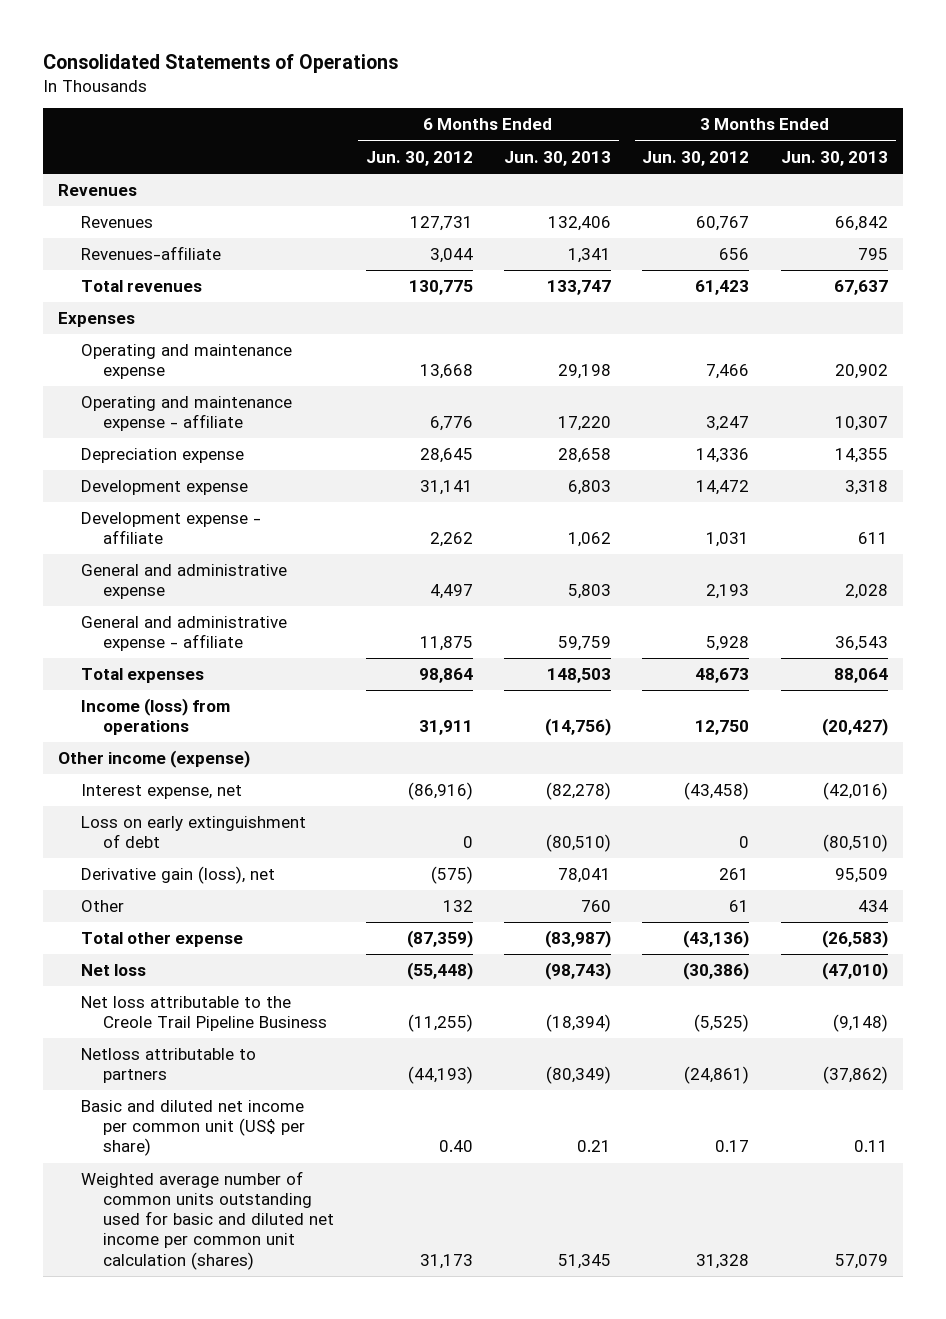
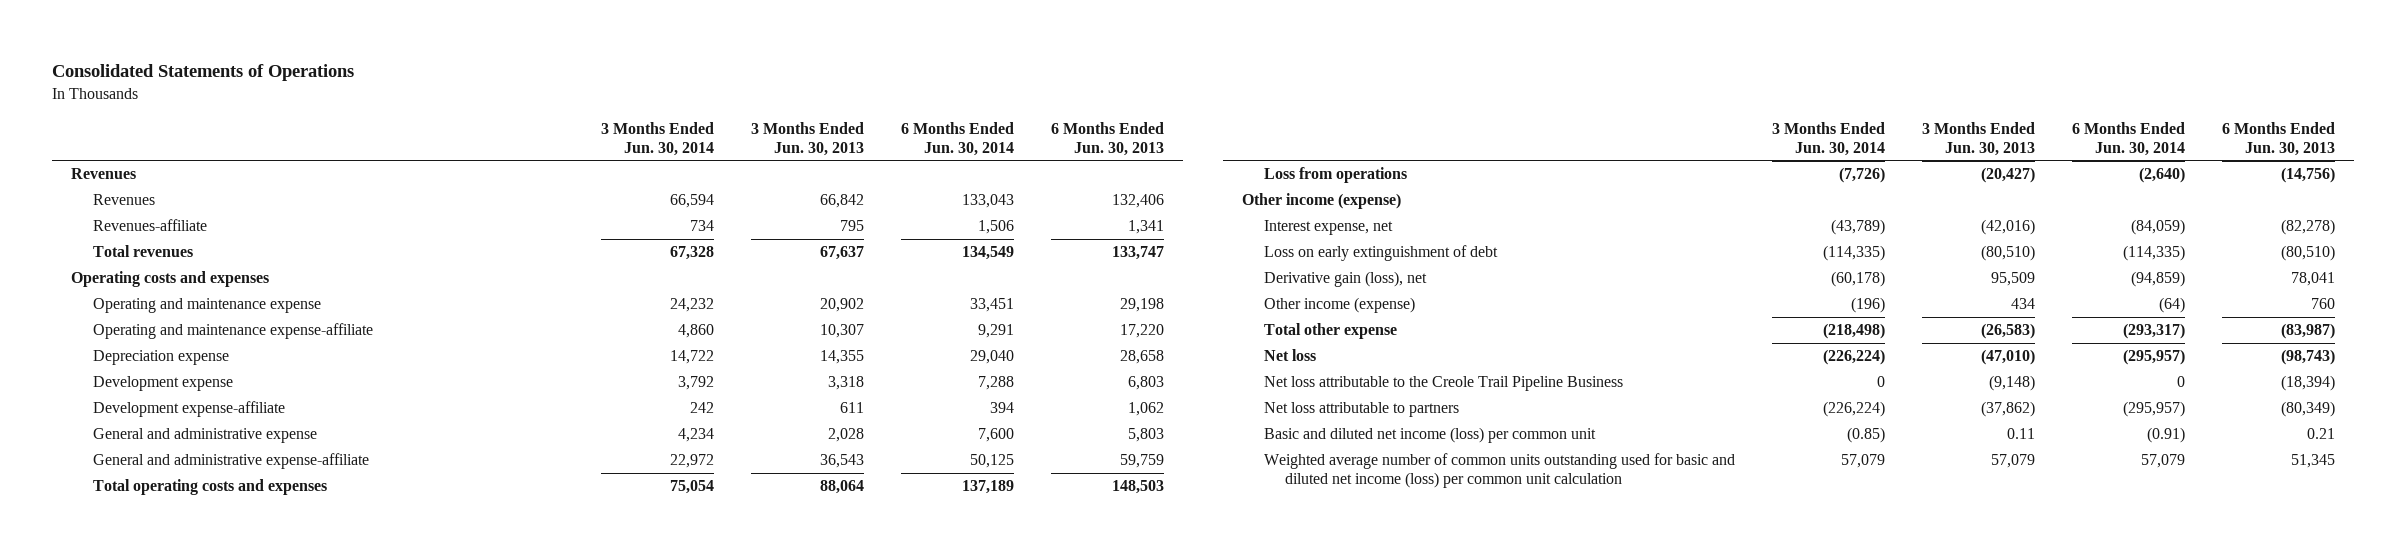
- | 6 Months Ended Jun. 30, 2012 | 6 Months Ended Jun. 30, 2013 | 3 Months Ended Jun. 30, 2012 | 3 Months Ended Jun. 30, 2013
+ | 3 Months Ended Jun. 30, 2014 | 3 Months Ended Jun. 30, 2013 | 6 Months Ended Jun. 30, 2014 | 6 Months Ended Jun. 30, 2013
- Expenses
+ Operating costs and expenses
- Operating and maintenance expense - affiliate | 6,776 | 17,220 | 3,247 | 10,307
+ Operating and maintenance expense-affiliate | 4,860 | 10,307 | 9,291 | 17,220
- Development expense - affiliate | 2,262 | 1,062 | 1,031 | 611
+ Development expense-affiliate | 242 | 611 | 394 | 1,062
- General and administrative expense - affiliate | 11,875 | 59,759 | 5,928 | 36,543
- Total expenses | 98,864 | 148,503 | 48,673 | 88,064
- Income (loss) from operations | 31,911 | (14,756) | 12,750 | (20,427)
+ General and administrative expense-affiliate | 22,972 | 36,543 | 50,125 | 59,759
+ Total operating costs and expenses | 75,054 | 88,064 | 137,189 | 148,503
+ Loss from operations | (7,726) | (20,427) | (2,640) | (14,756)
- Other | 132 | 760 | 61 | 434
+ Other income (expense) | (196) | 434 | (64) | 760
- Netloss attributable to partners | (44,193) | (80,349) | (24,861) | (37,862)
- Basic and diluted net income per common unit (US$ per share) | 0.40 | 0.21 | 0.17 | 0.11
- Weighted average number of common units outstanding used for basic and diluted net income per common unit calculation (shares) | 31,173 | 51,345 | 31,328 | 57,079
+ Net loss attributable to partners | (226,224) | (37,862) | (295,957) | (80,349)
+ Basic and diluted net income (loss) per common unit | (0.85) | 0.11 | (0.91) | 0.21
+ Weighted average number of common units outstanding used for basic and diluted net income (loss) per common unit calculation | 57,079 | 57,079 | 57,079 | 51,345

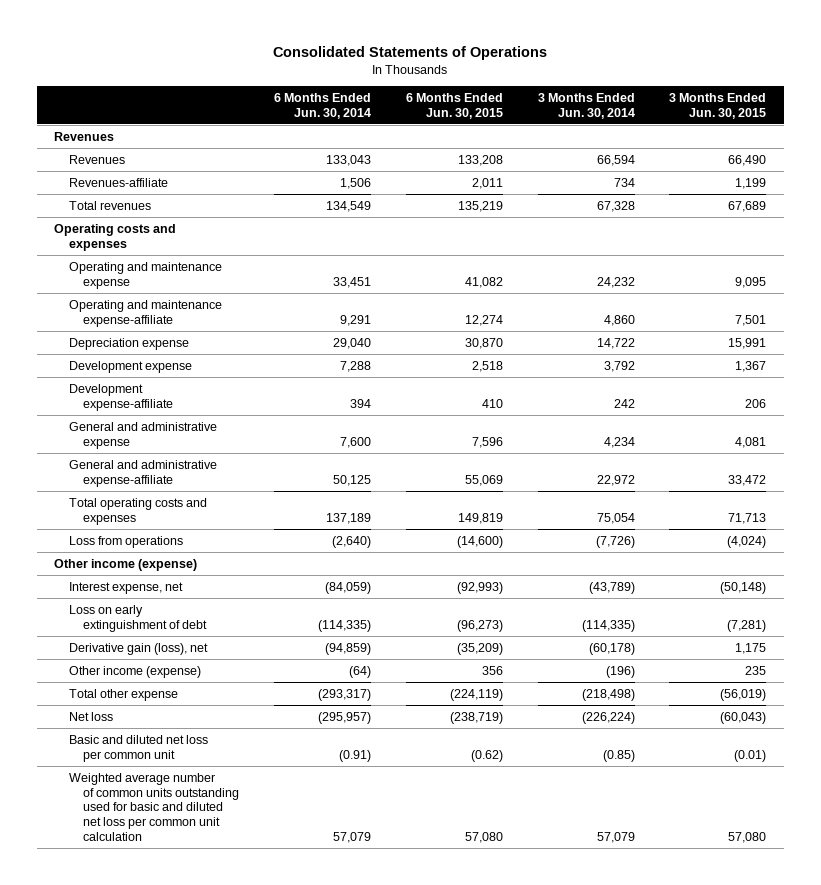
- | 3 Months Ended Jun. 30, 2014 | 3 Months Ended Jun. 30, 2013 | 6 Months Ended Jun. 30, 2014 | 6 Months Ended Jun. 30, 2013
+ | 6 Months Ended Jun. 30, 2014 | 6 Months Ended Jun. 30, 2015 | 3 Months Ended Jun. 30, 2014 | 3 Months Ended Jun. 30, 2015
- Net loss attributable to the Creole Trail Pipeline Business | 0 | (9,148) | 0 | (18,394)
- Net loss attributable to partners | (226,224) | (37,862) | (295,957) | (80,349)
- Basic and diluted net income (loss) per common unit | (0.85) | 0.11 | (0.91) | 0.21
- Weighted average number of common units outstanding used for basic and diluted net income (loss) per common unit calculation | 57,079 | 57,079 | 57,079 | 51,345
+ Basic and diluted net loss per common unit | (0.91) | (0.62) | (0.85) | (0.01)
+ Weighted average number of common units outstanding used for basic and diluted net loss per common unit calculation | 57,079 | 57,080 | 57,079 | 57,080

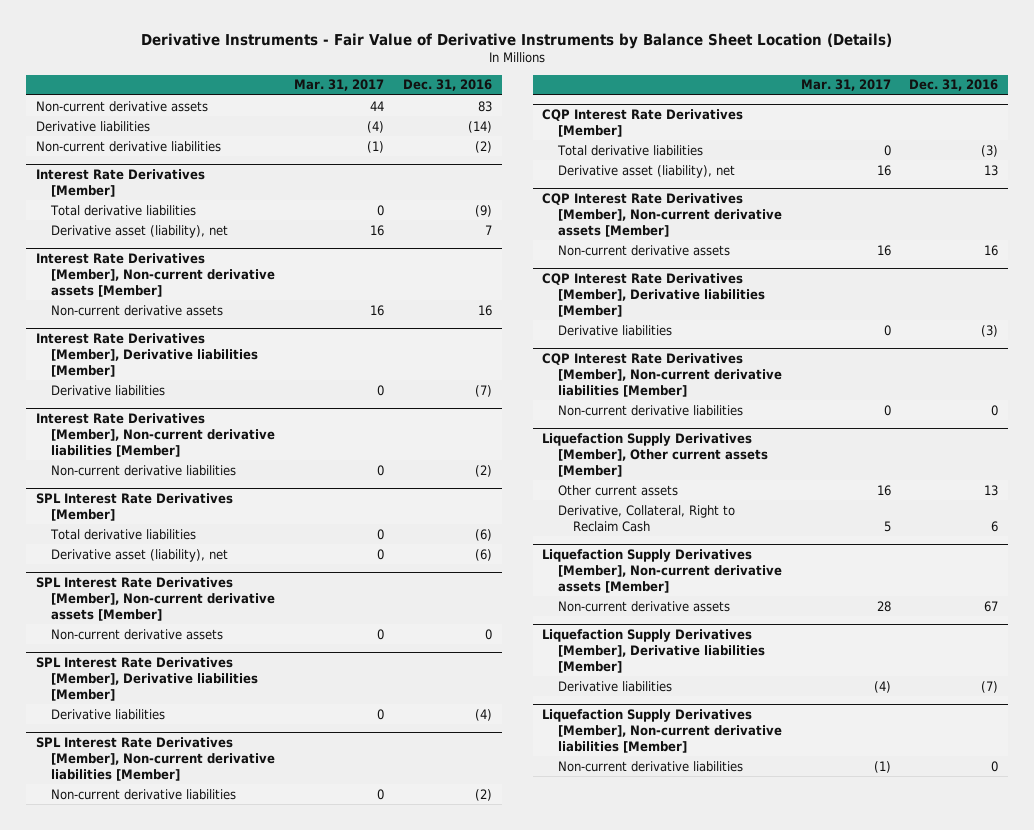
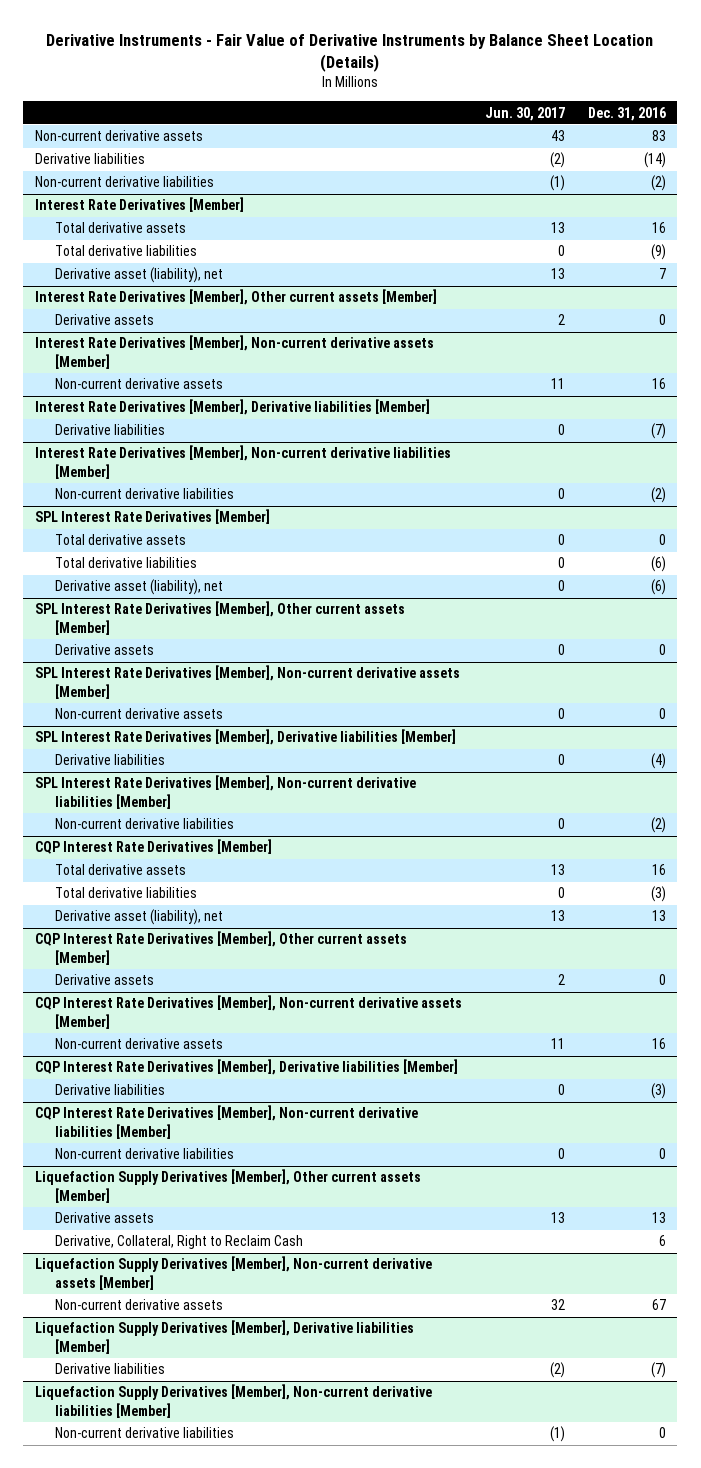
- | Mar. 31, 2017 | Dec. 31, 2016
+ | Jun. 30, 2017 | Dec. 31, 2016
@ Interest Rate Derivatives [Member]
+ Total derivative assets | 13 | 16
+ Interest Rate Derivatives [Member], Other current assets [Member]
+ Derivative assets | 2 | 0
@ SPL Interest Rate Derivatives [Member]
+ Total derivative assets | 0 | 0
+ SPL Interest Rate Derivatives [Member], Other current assets [Member]
+ Derivative assets | 0 | 0
@ CQP Interest Rate Derivatives [Member]
+ Total derivative assets | 13 | 16
+ CQP Interest Rate Derivatives [Member], Other current assets [Member]
+ Derivative assets | 2 | 0
@ Liquefaction Supply Derivatives [Member], Other current assets [Member]
- Other current assets | 16 | 13
+ Derivative assets | 13 | 13

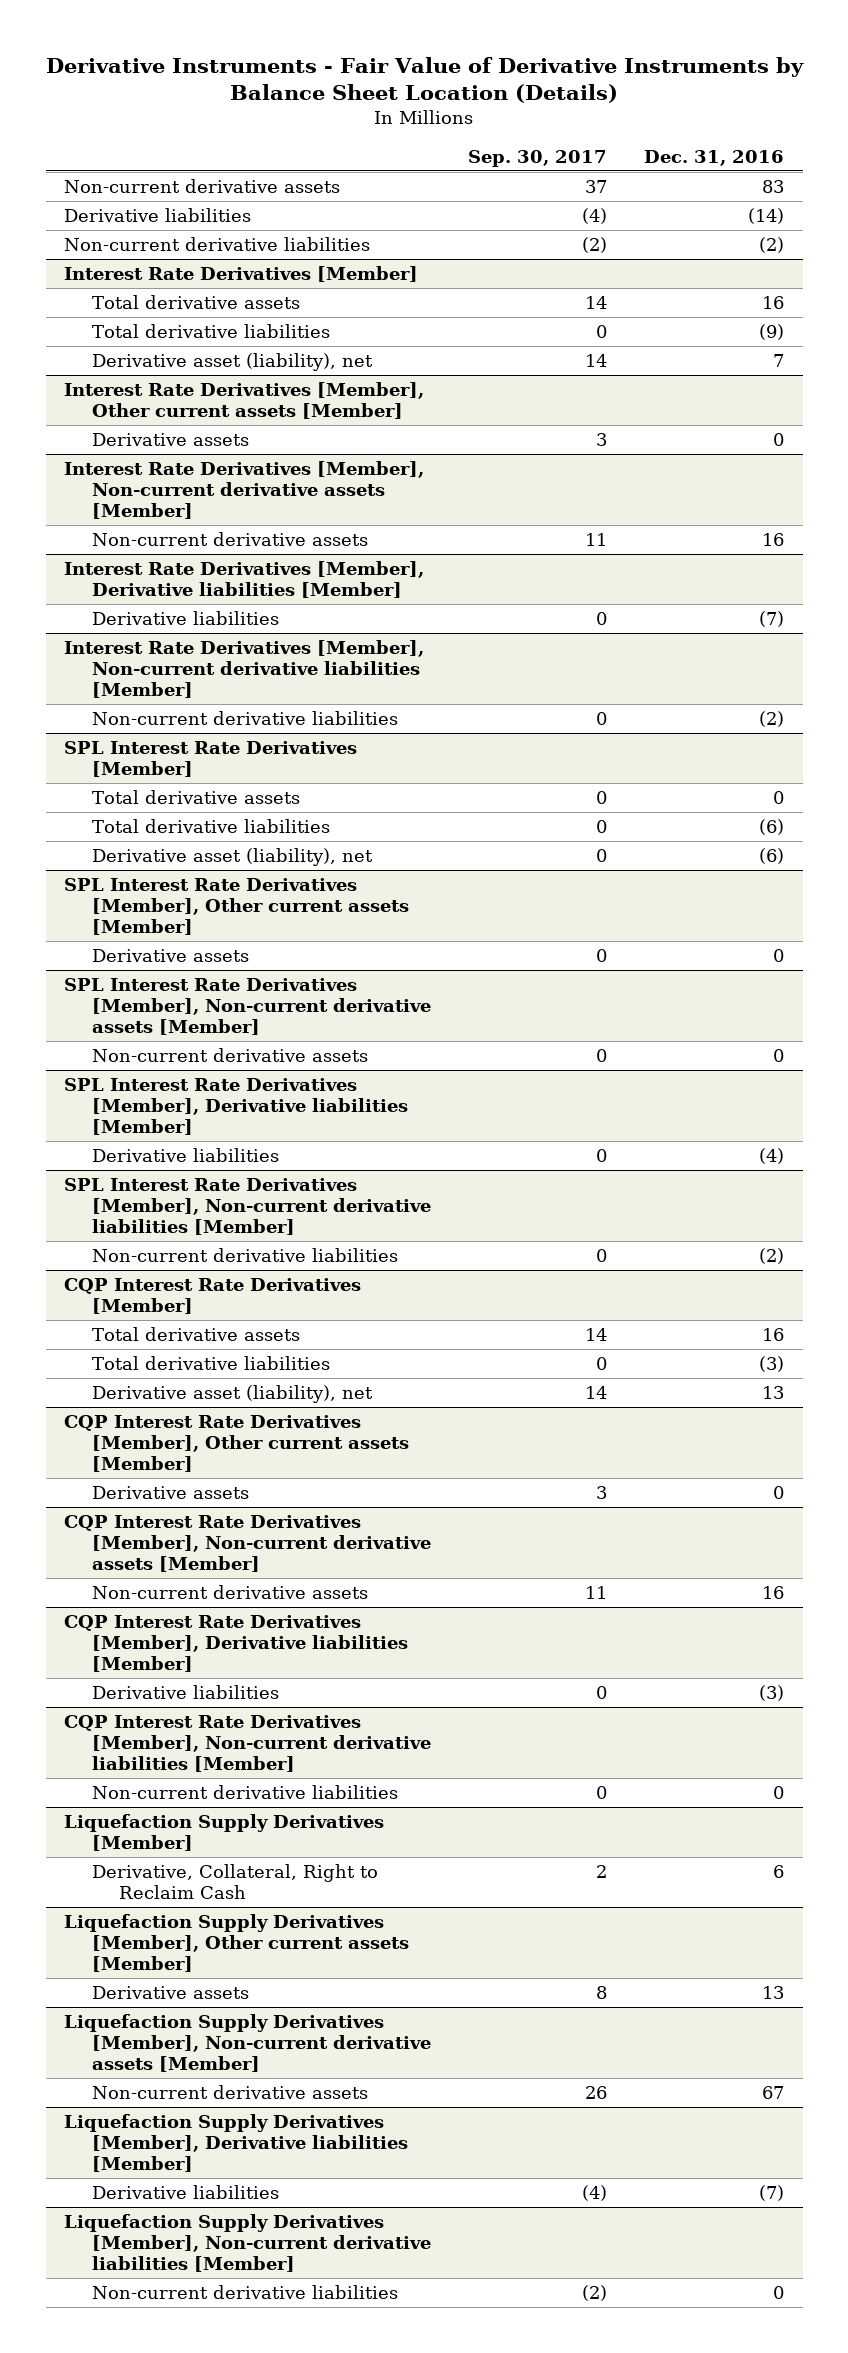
- | Jun. 30, 2017 | Dec. 31, 2016
+ | Sep. 30, 2017 | Dec. 31, 2016
+ Liquefaction Supply Derivatives [Member]
+ Derivative, Collateral, Right to Reclaim Cash | 2 | 6
@ Liquefaction Supply Derivatives [Member], Other current assets [Member]
- Derivative, Collateral, Right to Reclaim Cash | | 6

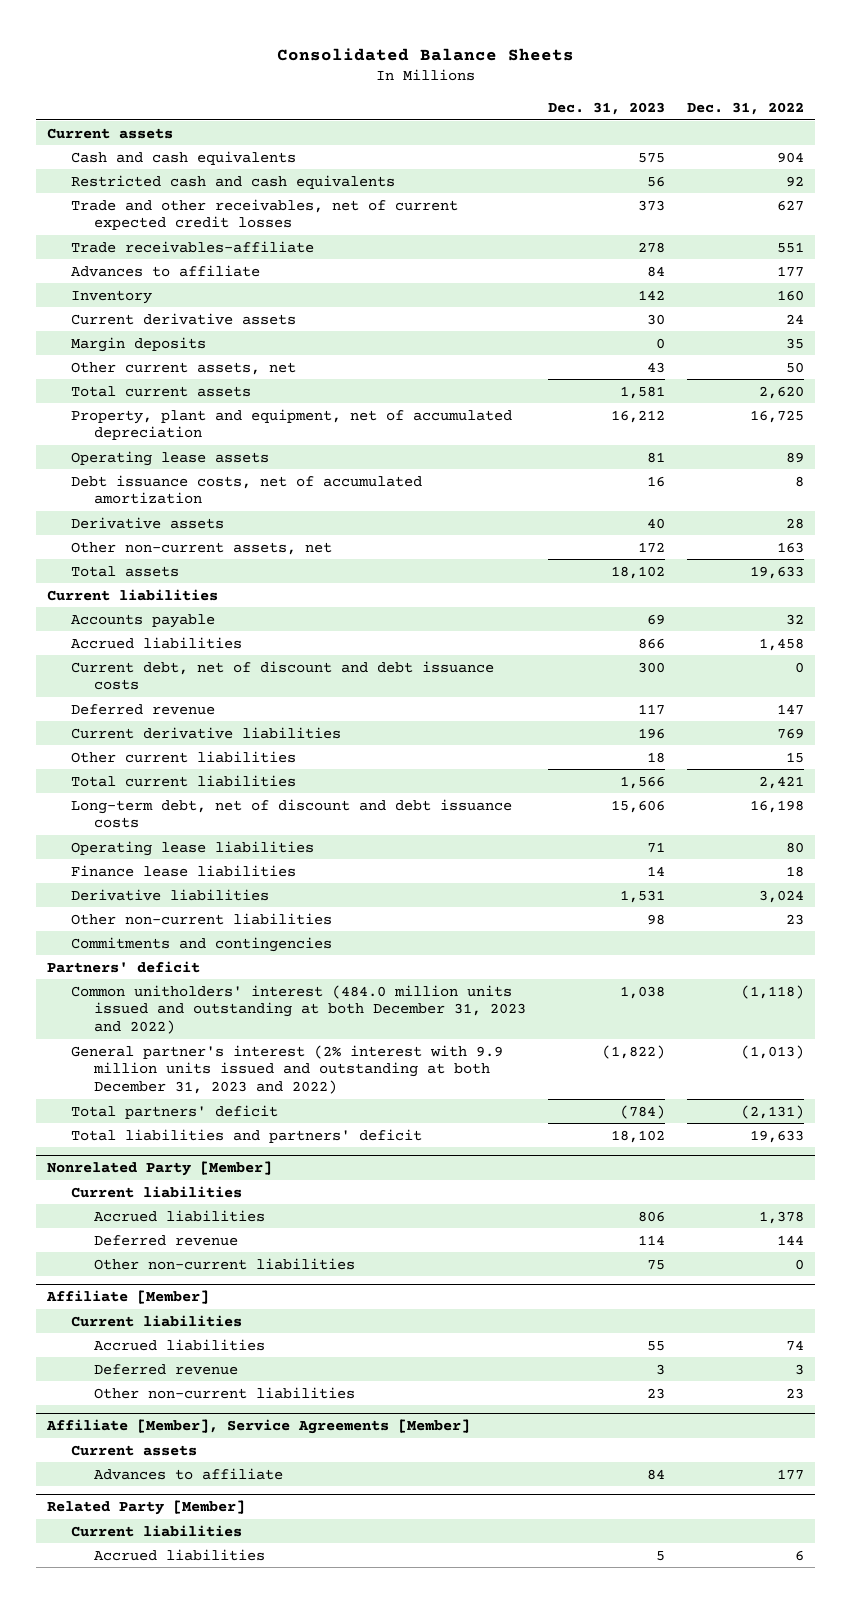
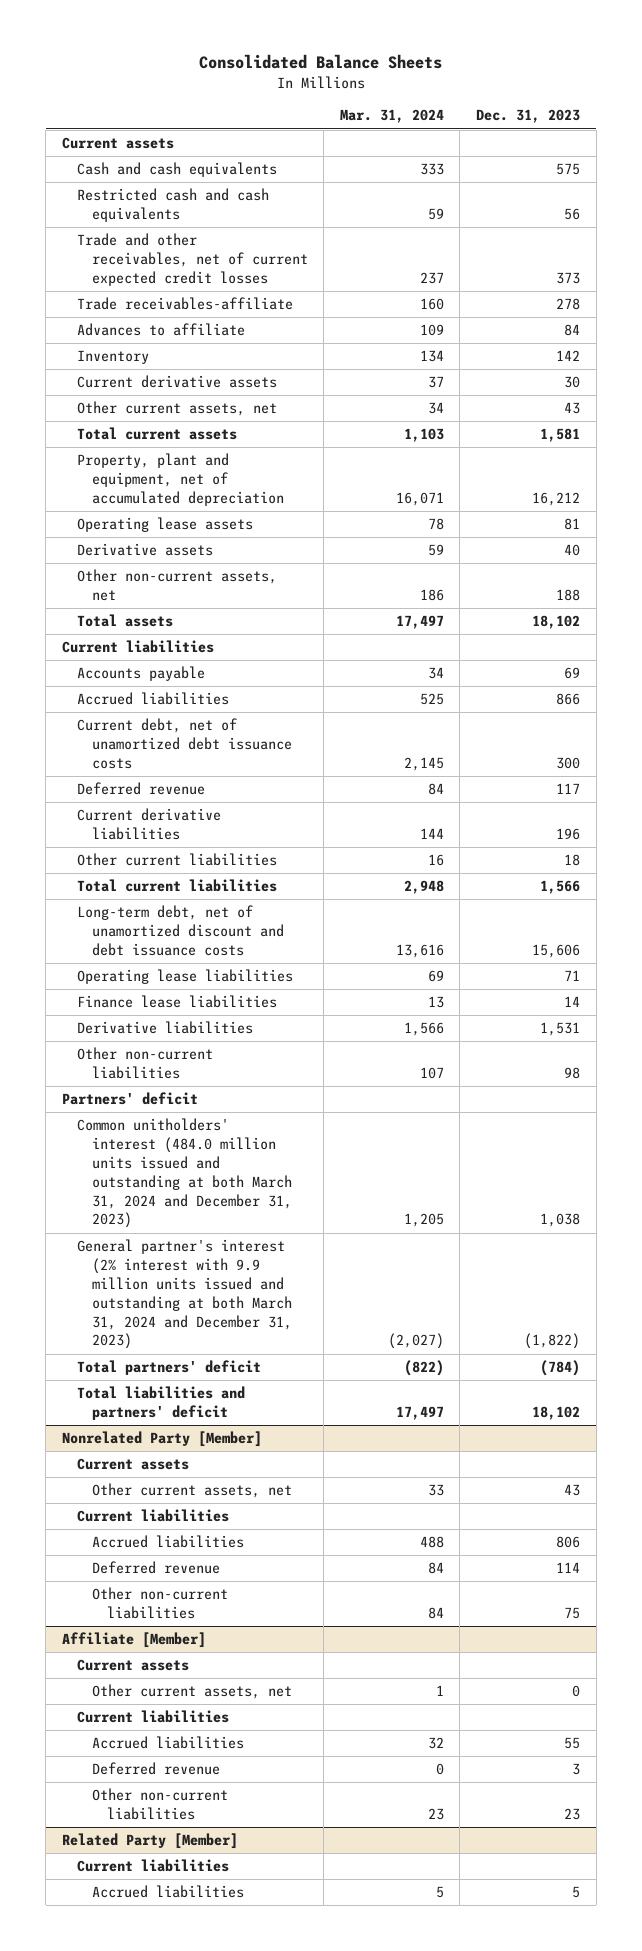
- | Dec. 31, 2023 | Dec. 31, 2022
+ | Mar. 31, 2024 | Dec. 31, 2023
- Margin deposits | 0 | 35
- Debt issuance costs, net of accumulated amortization | 16 | 8
- Other non-current assets, net | 172 | 163
+ Other non-current assets, net | 186 | 188
- Current debt, net of discount and debt issuance costs | 300 | 0
+ Current debt, net of unamortized debt issuance costs | 2,145 | 300
- Long-term debt, net of discount and debt issuance costs | 15,606 | 16,198
+ Long-term debt, net of unamortized discount and debt issuance costs | 13,616 | 15,606
- Commitments and contingencies
- Common unitholders' interest (484.0 million units issued and outstanding at both December 31, 2023 and 2022) | 1,038 | (1,118)
- General partner's interest (2% interest with 9.9 million units issued and outstanding at both December 31, 2023 and 2022) | (1,822) | (1,013)
+ Common unitholders' interest (484.0 million units issued and outstanding at both March 31, 2024 and December 31, 2023) | 1,205 | 1,038
+ General partner's interest (2% interest with 9.9 million units issued and outstanding at both March 31, 2024 and December 31, 2023) | (2,027) | (1,822)
@ Nonrelated Party [Member]
+ Current assets
+ Other current assets, net | 33 | 43
@ Affiliate [Member]
+ Current assets
+ Other current assets, net | 1 | 0
- Affiliate [Member], Service Agreements [Member]
- Current assets
- Advances to affiliate | 84 | 177

